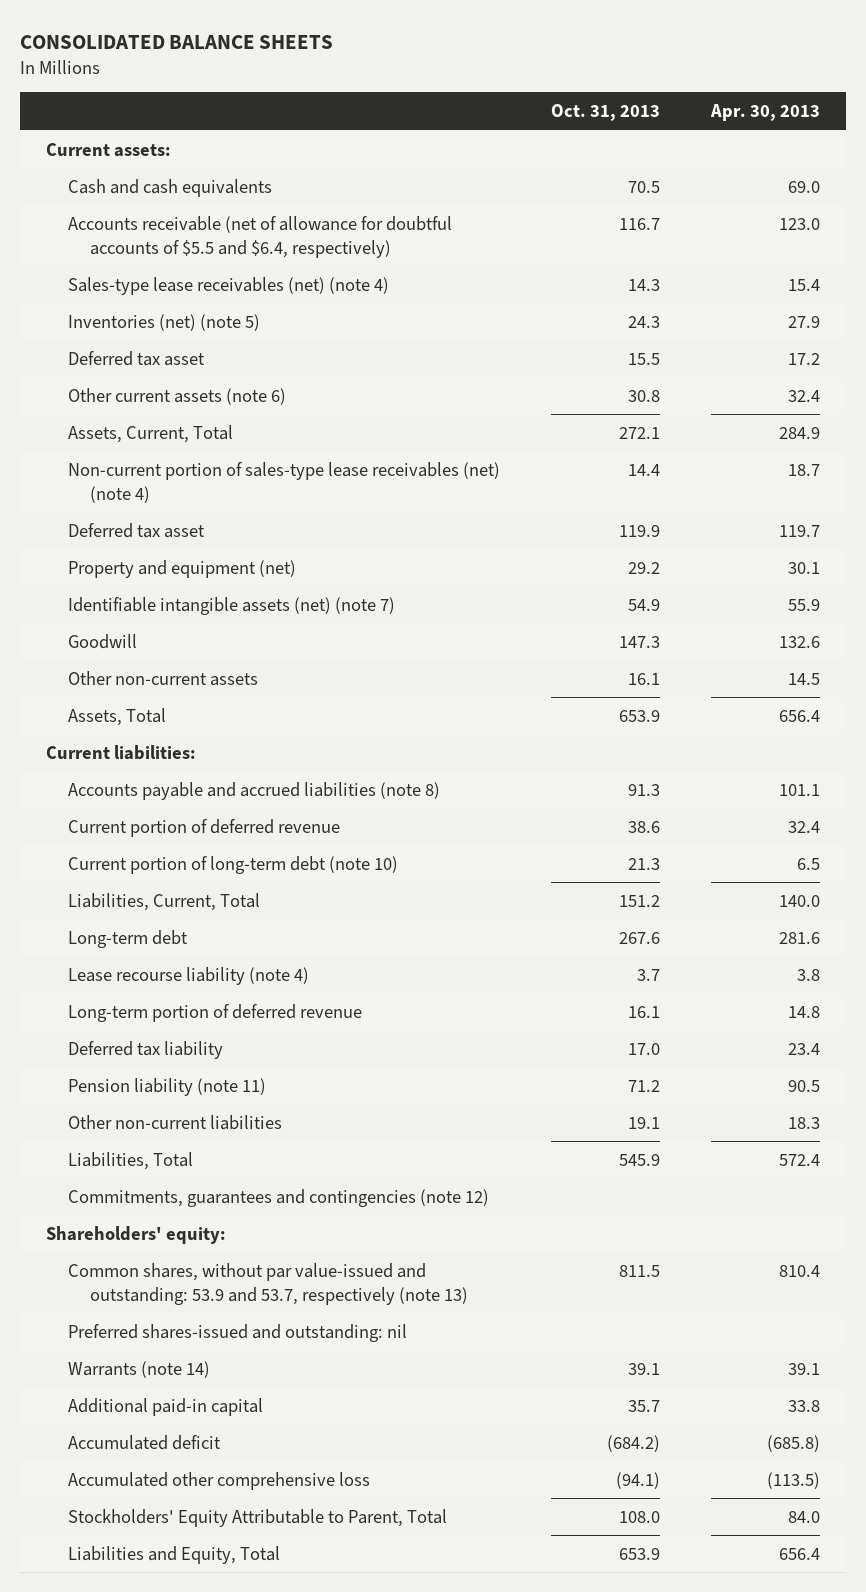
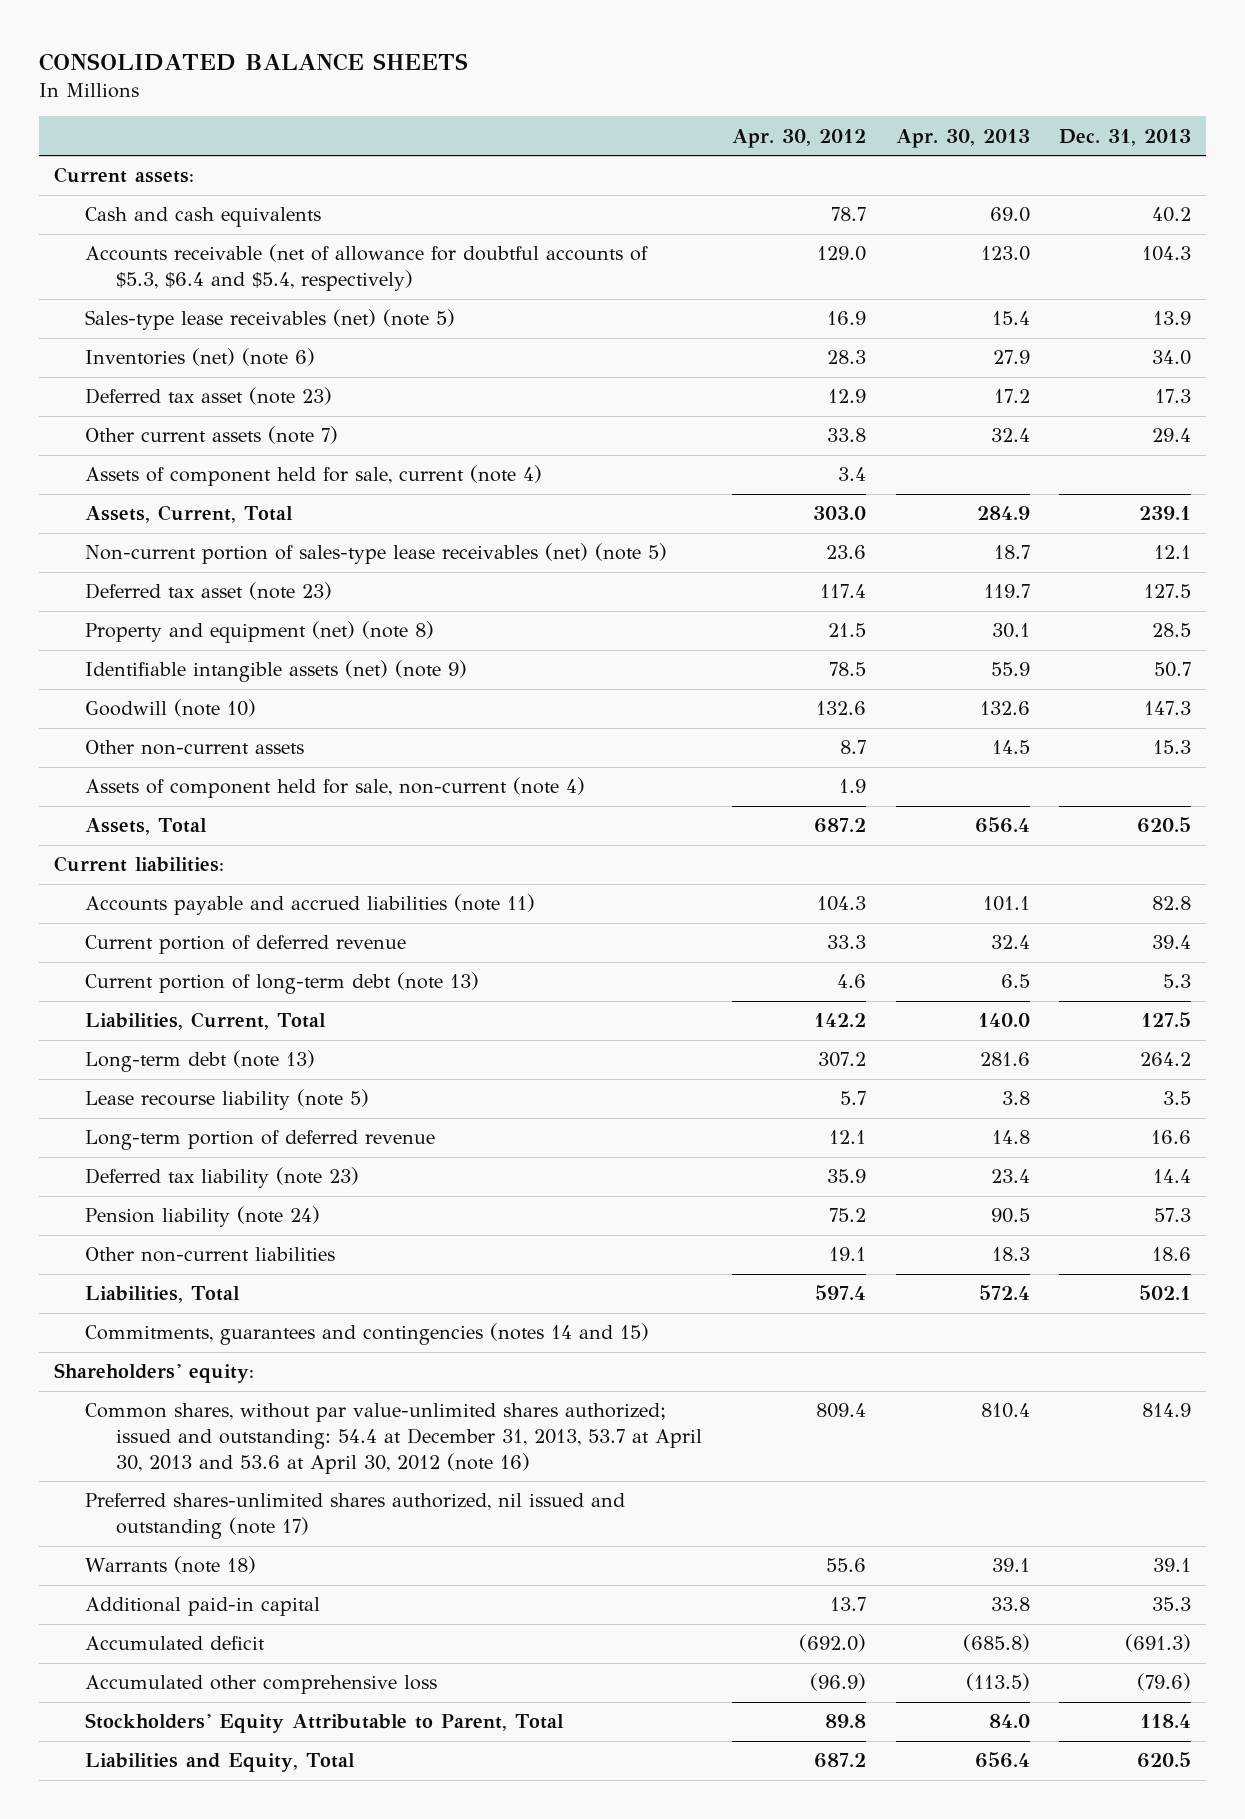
- | Oct. 31, 2013 | Apr. 30, 2013
+ | Apr. 30, 2012 | Apr. 30, 2013 | Dec. 31, 2013
- Accounts receivable (net of allowance for doubtful accounts of $5.5 and $6.4, respectively) | 116.7 | 123.0
- Sales-type lease receivables (net) (note 4) | 14.3 | 15.4
- Inventories (net) (note 5) | 24.3 | 27.9
- Deferred tax asset | 15.5 | 17.2
- Other current assets (note 6) | 30.8 | 32.4
+ Accounts receivable (net of allowance for doubtful accounts of $5.3, $6.4 and $5.4, respectively) | 129.0 | 123.0 | 104.3
+ Sales-type lease receivables (net) (note 5) | 16.9 | 15.4 | 13.9
+ Inventories (net) (note 6) | 28.3 | 27.9 | 34.0
+ Deferred tax asset (note 23) | 12.9 | 17.2 | 17.3
+ Other current assets (note 7) | 33.8 | 32.4 | 29.4
+ Assets of component held for sale, current (note 4) | 3.4 | |
- Non-current portion of sales-type lease receivables (net) (note 4) | 14.4 | 18.7
- Deferred tax asset | 119.9 | 119.7
- Property and equipment (net) | 29.2 | 30.1
- Identifiable intangible assets (net) (note 7) | 54.9 | 55.9
- Goodwill | 147.3 | 132.6
+ Non-current portion of sales-type lease receivables (net) (note 5) | 23.6 | 18.7 | 12.1
+ Deferred tax asset (note 23) | 117.4 | 119.7 | 127.5
+ Property and equipment (net) (note 8) | 21.5 | 30.1 | 28.5
+ Identifiable intangible assets (net) (note 9) | 78.5 | 55.9 | 50.7
+ Goodwill (note 10) | 132.6 | 132.6 | 147.3
+ Assets of component held for sale, non-current (note 4) | 1.9 | |
- Accounts payable and accrued liabilities (note 8) | 91.3 | 101.1
+ Accounts payable and accrued liabilities (note 11) | 104.3 | 101.1 | 82.8
- Current portion of long-term debt (note 10) | 21.3 | 6.5
+ Current portion of long-term debt (note 13) | 4.6 | 6.5 | 5.3
- Long-term debt | 267.6 | 281.6
- Lease recourse liability (note 4) | 3.7 | 3.8
+ Long-term debt (note 13) | 307.2 | 281.6 | 264.2
+ Lease recourse liability (note 5) | 5.7 | 3.8 | 3.5
- Deferred tax liability | 17.0 | 23.4
- Pension liability (note 11) | 71.2 | 90.5
+ Deferred tax liability (note 23) | 35.9 | 23.4 | 14.4
+ Pension liability (note 24) | 75.2 | 90.5 | 57.3
- Commitments, guarantees and contingencies (note 12)
+ Commitments, guarantees and contingencies (notes 14 and 15)
- Common shares, without par value-issued and outstanding: 53.9 and 53.7, respectively (note 13) | 811.5 | 810.4
- Preferred shares-issued and outstanding: nil
- Warrants (note 14) | 39.1 | 39.1
+ Common shares, without par value-unlimited shares authorized; issued and outstanding: 54.4 at December 31, 2013, 53.7 at April 30, 2013 and 53.6 at April 30, 2012 (note 16) | 809.4 | 810.4 | 814.9
+ Preferred shares-unlimited shares authorized, nil issued and outstanding (note 17)
+ Warrants (note 18) | 55.6 | 39.1 | 39.1

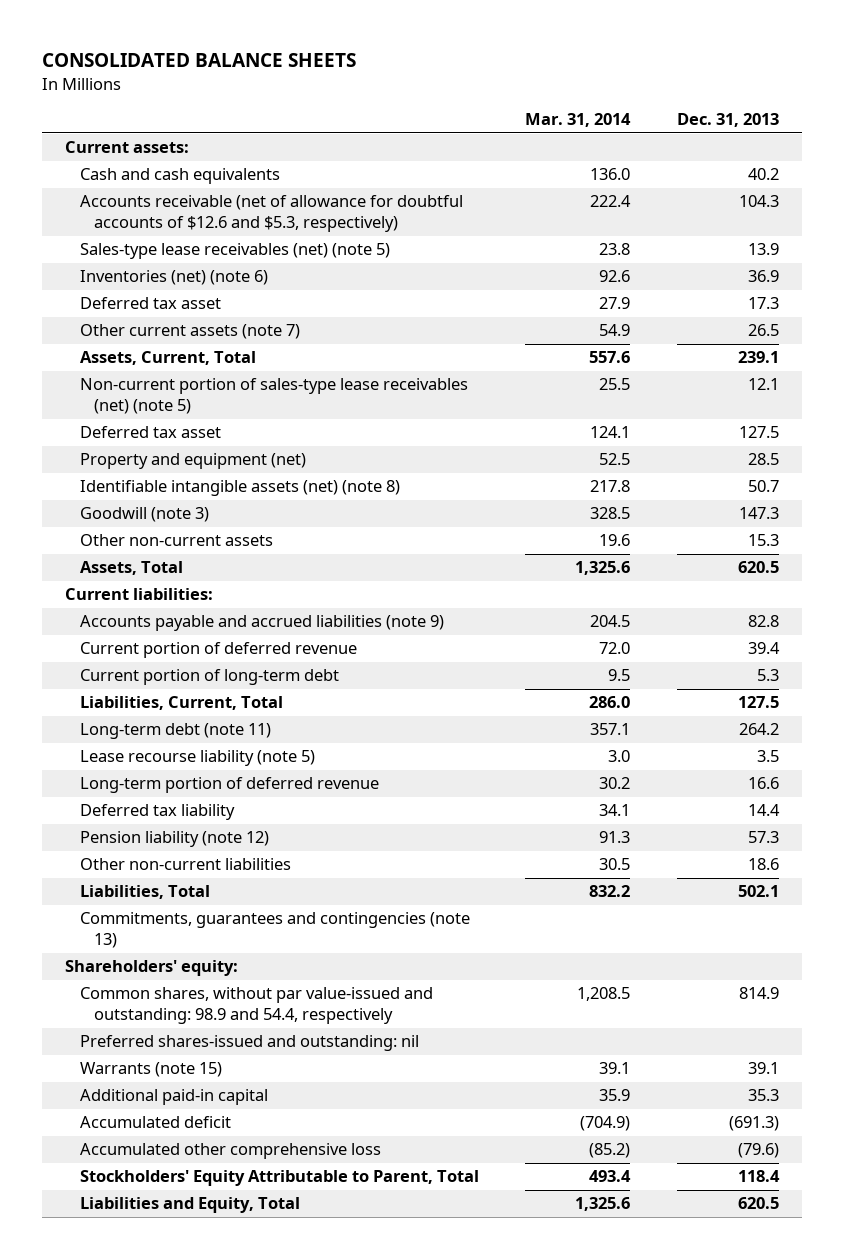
- | Apr. 30, 2012 | Apr. 30, 2013 | Dec. 31, 2013
+ | Mar. 31, 2014 | Dec. 31, 2013
- Accounts receivable (net of allowance for doubtful accounts of $5.3, $6.4 and $5.4, respectively) | 129.0 | 123.0 | 104.3
+ Accounts receivable (net of allowance for doubtful accounts of $12.6 and $5.3, respectively) | 222.4 | 104.3
- Inventories (net) (note 6) | 28.3 | 27.9 | 34.0
- Deferred tax asset (note 23) | 12.9 | 17.2 | 17.3
- Other current assets (note 7) | 33.8 | 32.4 | 29.4
- Assets of component held for sale, current (note 4) | 3.4 | |
+ Inventories (net) (note 6) | 92.6 | 36.9
+ Deferred tax asset | 27.9 | 17.3
+ Other current assets (note 7) | 54.9 | 26.5
- Deferred tax asset (note 23) | 117.4 | 119.7 | 127.5
- Property and equipment (net) (note 8) | 21.5 | 30.1 | 28.5
- Identifiable intangible assets (net) (note 9) | 78.5 | 55.9 | 50.7
- Goodwill (note 10) | 132.6 | 132.6 | 147.3
+ Deferred tax asset | 124.1 | 127.5
+ Property and equipment (net) | 52.5 | 28.5
+ Identifiable intangible assets (net) (note 8) | 217.8 | 50.7
+ Goodwill (note 3) | 328.5 | 147.3
- Assets of component held for sale, non-current (note 4) | 1.9 | |
- Accounts payable and accrued liabilities (note 11) | 104.3 | 101.1 | 82.8
+ Accounts payable and accrued liabilities (note 9) | 204.5 | 82.8
- Current portion of long-term debt (note 13) | 4.6 | 6.5 | 5.3
+ Current portion of long-term debt | 9.5 | 5.3
- Long-term debt (note 13) | 307.2 | 281.6 | 264.2
+ Long-term debt (note 11) | 357.1 | 264.2
- Deferred tax liability (note 23) | 35.9 | 23.4 | 14.4
- Pension liability (note 24) | 75.2 | 90.5 | 57.3
+ Deferred tax liability | 34.1 | 14.4
+ Pension liability (note 12) | 91.3 | 57.3
- Commitments, guarantees and contingencies (notes 14 and 15)
+ Commitments, guarantees and contingencies (note 13)
- Common shares, without par value-unlimited shares authorized; issued and outstanding: 54.4 at December 31, 2013, 53.7 at April 30, 2013 and 53.6 at April 30, 2012 (note 16) | 809.4 | 810.4 | 814.9
- Preferred shares-unlimited shares authorized, nil issued and outstanding (note 17)
- Warrants (note 18) | 55.6 | 39.1 | 39.1
+ Common shares, without par value-issued and outstanding: 98.9 and 54.4, respectively | 1,208.5 | 814.9
+ Preferred shares-issued and outstanding: nil
+ Warrants (note 15) | 39.1 | 39.1

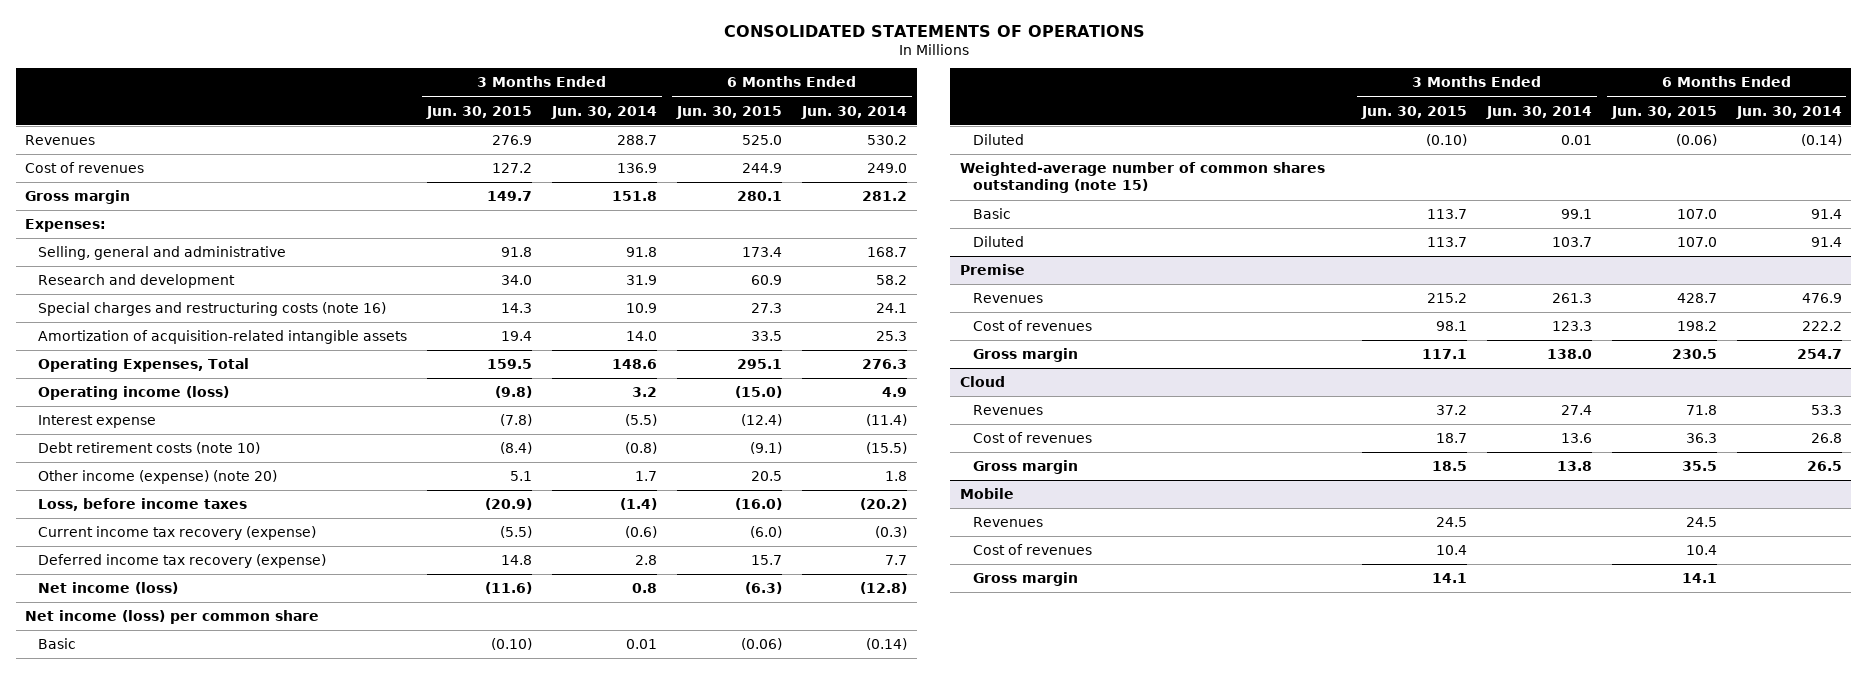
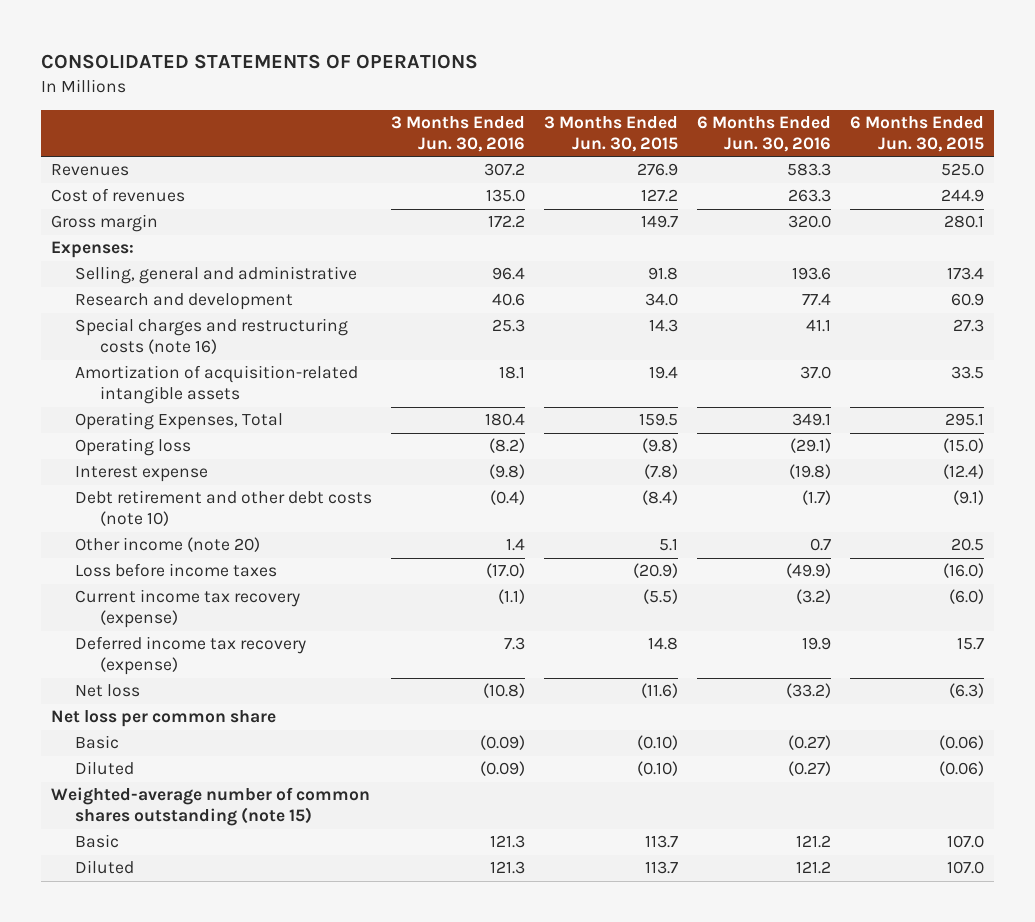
- | 3 Months Ended Jun. 30, 2015 | 3 Months Ended Jun. 30, 2014 | 6 Months Ended Jun. 30, 2015 | 6 Months Ended Jun. 30, 2014
+ | 3 Months Ended Jun. 30, 2016 | 3 Months Ended Jun. 30, 2015 | 6 Months Ended Jun. 30, 2016 | 6 Months Ended Jun. 30, 2015
- Operating income (loss) | (9.8) | 3.2 | (15.0) | 4.9
+ Operating loss | (8.2) | (9.8) | (29.1) | (15.0)
- Debt retirement costs (note 10) | (8.4) | (0.8) | (9.1) | (15.5)
- Other income (expense) (note 20) | 5.1 | 1.7 | 20.5 | 1.8
- Loss, before income taxes | (20.9) | (1.4) | (16.0) | (20.2)
+ Debt retirement and other debt costs (note 10) | (0.4) | (8.4) | (1.7) | (9.1)
+ Other income (note 20) | 1.4 | 5.1 | 0.7 | 20.5
+ Loss before income taxes | (17.0) | (20.9) | (49.9) | (16.0)
- Net income (loss) | (11.6) | 0.8 | (6.3) | (12.8)
- Net income (loss) per common share
+ Net loss | (10.8) | (11.6) | (33.2) | (6.3)
+ Net loss per common share
- Premise
- Revenues | 215.2 | 261.3 | 428.7 | 476.9
- Cost of revenues | 98.1 | 123.3 | 198.2 | 222.2
- Gross margin | 117.1 | 138.0 | 230.5 | 254.7
- Cloud
- Revenues | 37.2 | 27.4 | 71.8 | 53.3
- Cost of revenues | 18.7 | 13.6 | 36.3 | 26.8
- Gross margin | 18.5 | 13.8 | 35.5 | 26.5
- Mobile
- Revenues | 24.5 | | 24.5 |
- Cost of revenues | 10.4 | | 10.4 |
- Gross margin | 14.1 | | 14.1 |

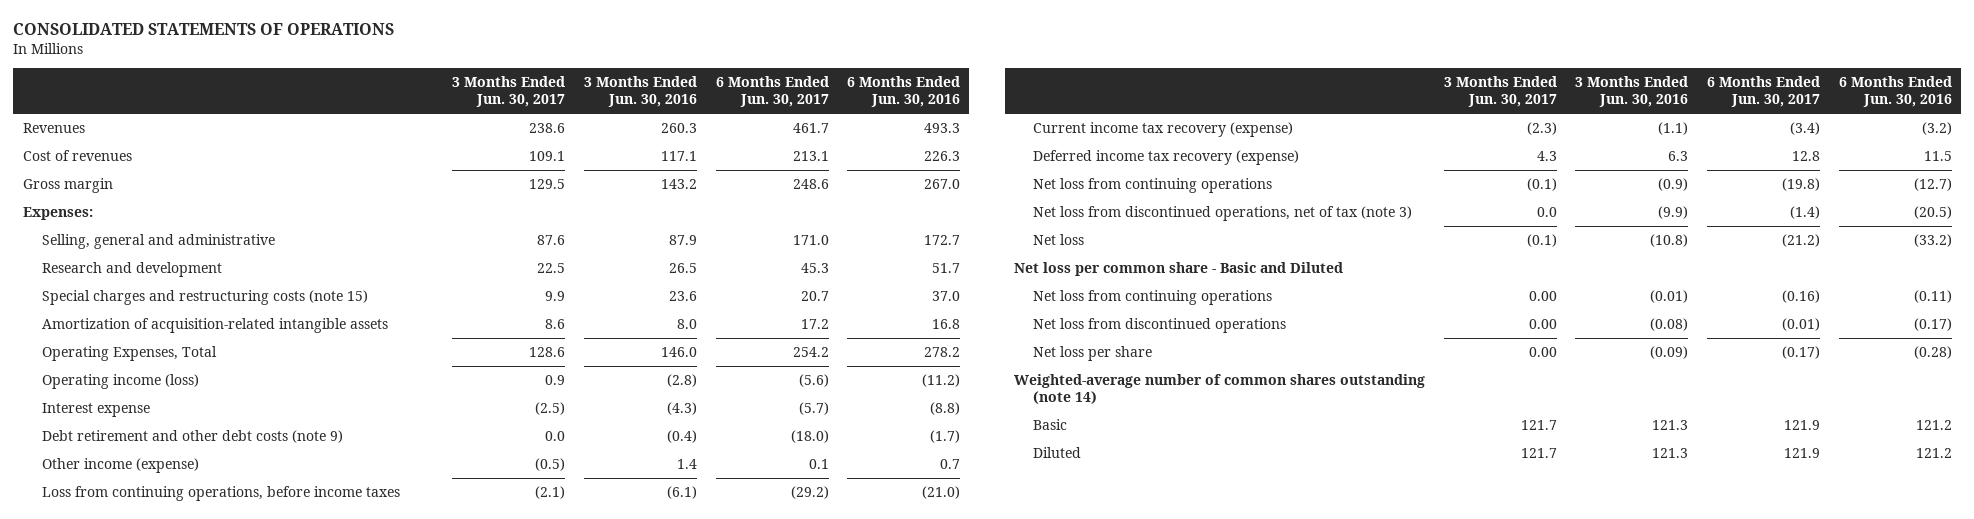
- | 3 Months Ended Jun. 30, 2016 | 3 Months Ended Jun. 30, 2015 | 6 Months Ended Jun. 30, 2016 | 6 Months Ended Jun. 30, 2015
+ | 3 Months Ended Jun. 30, 2017 | 3 Months Ended Jun. 30, 2016 | 6 Months Ended Jun. 30, 2017 | 6 Months Ended Jun. 30, 2016
- Revenues | 307.2 | 276.9 | 583.3 | 525.0
- Cost of revenues | 135.0 | 127.2 | 263.3 | 244.9
- Gross margin | 172.2 | 149.7 | 320.0 | 280.1
+ Revenues | 238.6 | 260.3 | 461.7 | 493.3
+ Cost of revenues | 109.1 | 117.1 | 213.1 | 226.3
+ Gross margin | 129.5 | 143.2 | 248.6 | 267.0
- Selling, general and administrative | 96.4 | 91.8 | 193.6 | 173.4
- Research and development | 40.6 | 34.0 | 77.4 | 60.9
- Special charges and restructuring costs (note 16) | 25.3 | 14.3 | 41.1 | 27.3
- Amortization of acquisition-related intangible assets | 18.1 | 19.4 | 37.0 | 33.5
- Operating Expenses, Total | 180.4 | 159.5 | 349.1 | 295.1
- Operating loss | (8.2) | (9.8) | (29.1) | (15.0)
- Interest expense | (9.8) | (7.8) | (19.8) | (12.4)
- Debt retirement and other debt costs (note 10) | (0.4) | (8.4) | (1.7) | (9.1)
- Other income (note 20) | 1.4 | 5.1 | 0.7 | 20.5
- Loss before income taxes | (17.0) | (20.9) | (49.9) | (16.0)
+ Selling, general and administrative | 87.6 | 87.9 | 171.0 | 172.7
+ Research and development | 22.5 | 26.5 | 45.3 | 51.7
+ Special charges and restructuring costs (note 15) | 9.9 | 23.6 | 20.7 | 37.0
+ Amortization of acquisition-related intangible assets | 8.6 | 8.0 | 17.2 | 16.8
+ Operating Expenses, Total | 128.6 | 146.0 | 254.2 | 278.2
+ Operating income (loss) | 0.9 | (2.8) | (5.6) | (11.2)
+ Interest expense | (2.5) | (4.3) | (5.7) | (8.8)
+ Debt retirement and other debt costs (note 9) | 0.0 | (0.4) | (18.0) | (1.7)
+ Other income (expense) | (0.5) | 1.4 | 0.1 | 0.7
+ Loss from continuing operations, before income taxes | (2.1) | (6.1) | (29.2) | (21.0)
- Deferred income tax recovery (expense) | 7.3 | 14.8 | 19.9 | 15.7
+ Deferred income tax recovery (expense) | 4.3 | 6.3 | 12.8 | 11.5
+ Net loss from continuing operations | (0.1) | (0.9) | (19.8) | (12.7)
+ Net loss from discontinued operations, net of tax (note 3) | 0.0 | (9.9) | (1.4) | (20.5)
- Net loss per common share
- Basic | (0.09) | (0.10) | (0.27) | (0.06)
- Diluted | (0.09) | (0.10) | (0.27) | (0.06)
- Weighted-average number of common shares outstanding (note 15)
+ Net loss per common share - Basic and Diluted
+ Net loss from continuing operations | 0.00 | (0.01) | (0.16) | (0.11)
+ Net loss from discontinued operations | 0.00 | (0.08) | (0.01) | (0.17)
+ Net loss per share | 0.00 | (0.09) | (0.17) | (0.28)
+ Weighted-average number of common shares outstanding (note 14)

